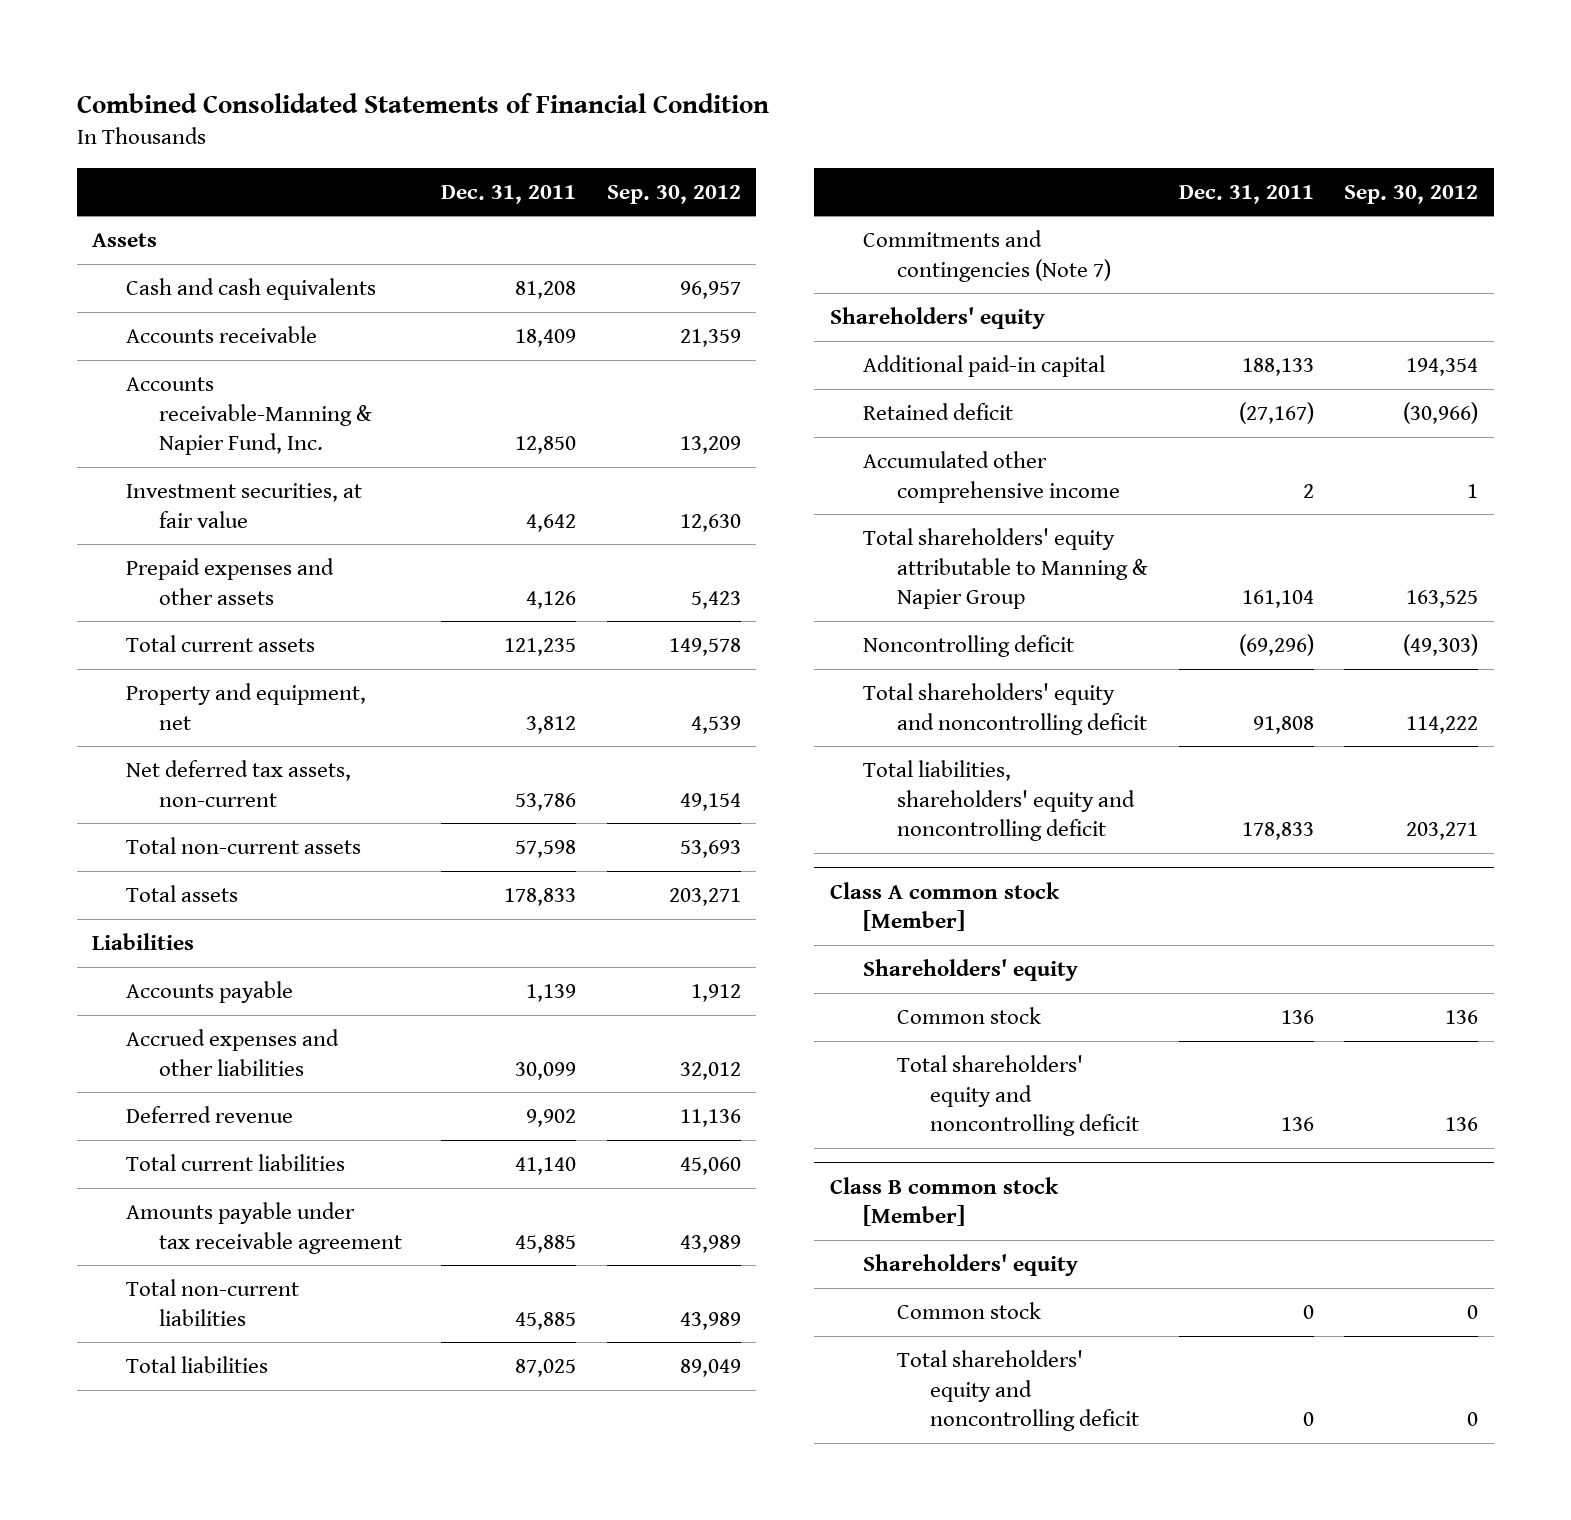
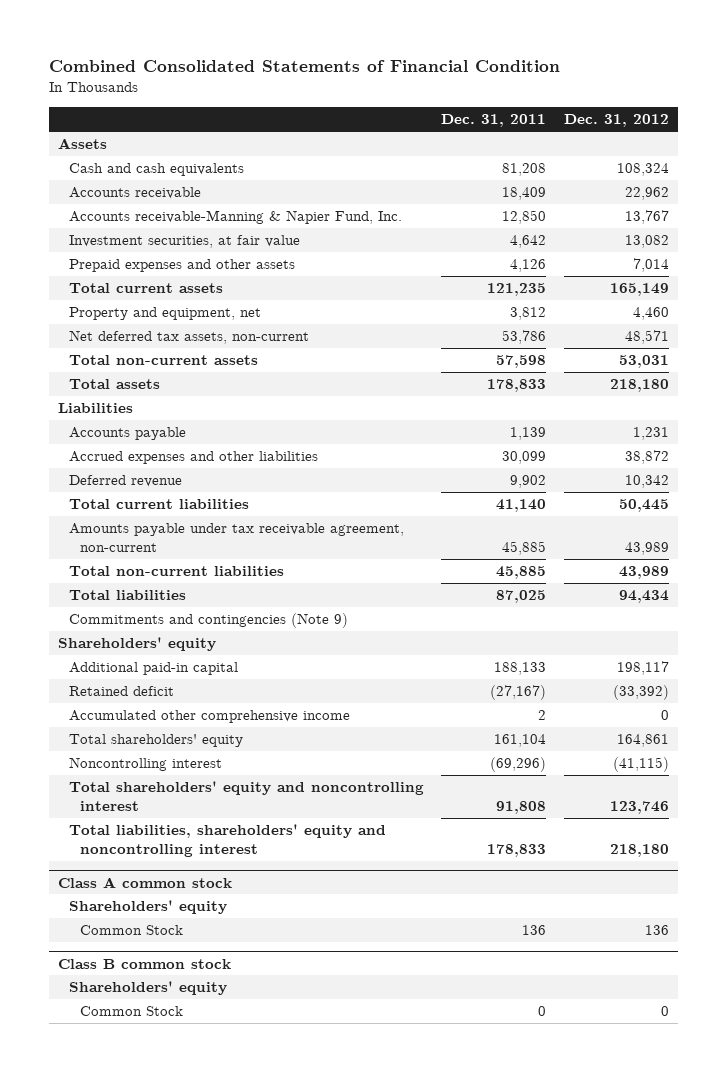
- | Dec. 31, 2011 | Sep. 30, 2012
+ | Dec. 31, 2011 | Dec. 31, 2012
- Amounts payable under tax receivable agreement | 45,885 | 43,989
+ Amounts payable under tax receivable agreement, non-current | 45,885 | 43,989
- Commitments and contingencies (Note 7)
+ Commitments and contingencies (Note 9)
- Total shareholders' equity attributable to Manning & Napier Group | 161,104 | 163,525
- Noncontrolling deficit | (69,296) | (49,303)
- Total shareholders' equity and noncontrolling deficit | 91,808 | 114,222
- Total liabilities, shareholders' equity and noncontrolling deficit | 178,833 | 203,271
- Class A common stock [Member]
+ Total shareholders' equity | 161,104 | 164,861
+ Noncontrolling interest | (69,296) | (41,115)
+ Total shareholders' equity and noncontrolling interest | 91,808 | 123,746
+ Total liabilities, shareholders' equity and noncontrolling interest | 178,833 | 218,180
+ Class A common stock
- Common stock | 136 | 136
- Total shareholders' equity and noncontrolling deficit | 136 | 136
- Class B common stock [Member]
+ Common Stock | 136 | 136
+ Class B common stock
- Common stock | 0 | 0
- Total shareholders' equity and noncontrolling deficit | 0 | 0
+ Common Stock | 0 | 0

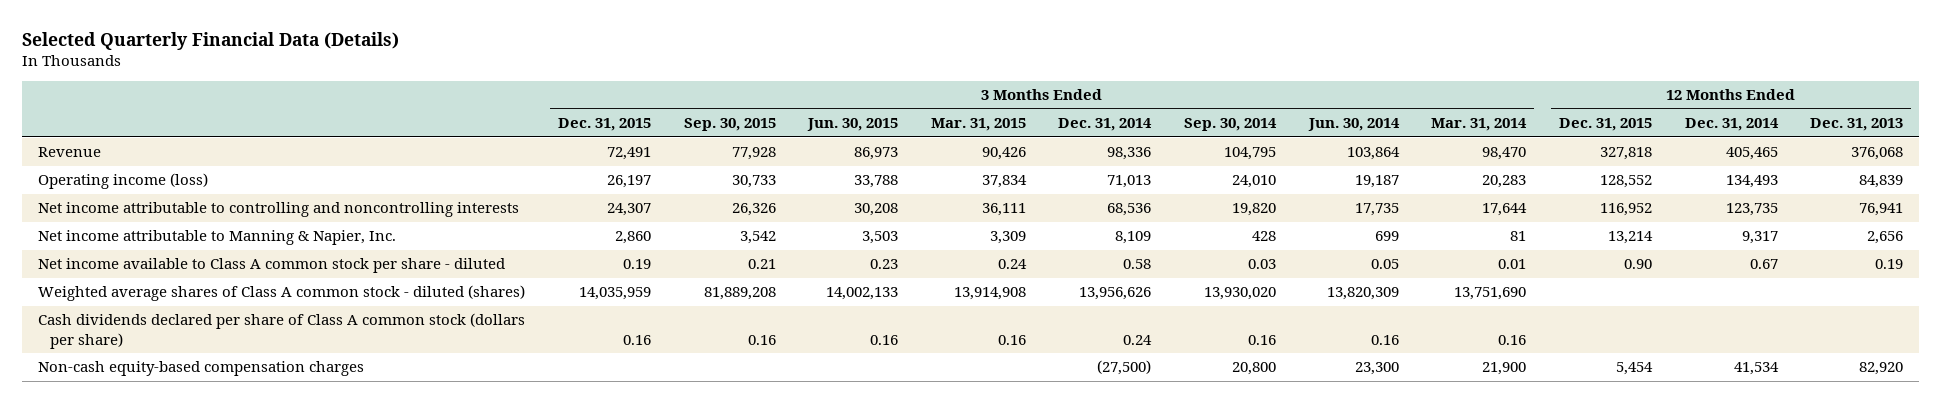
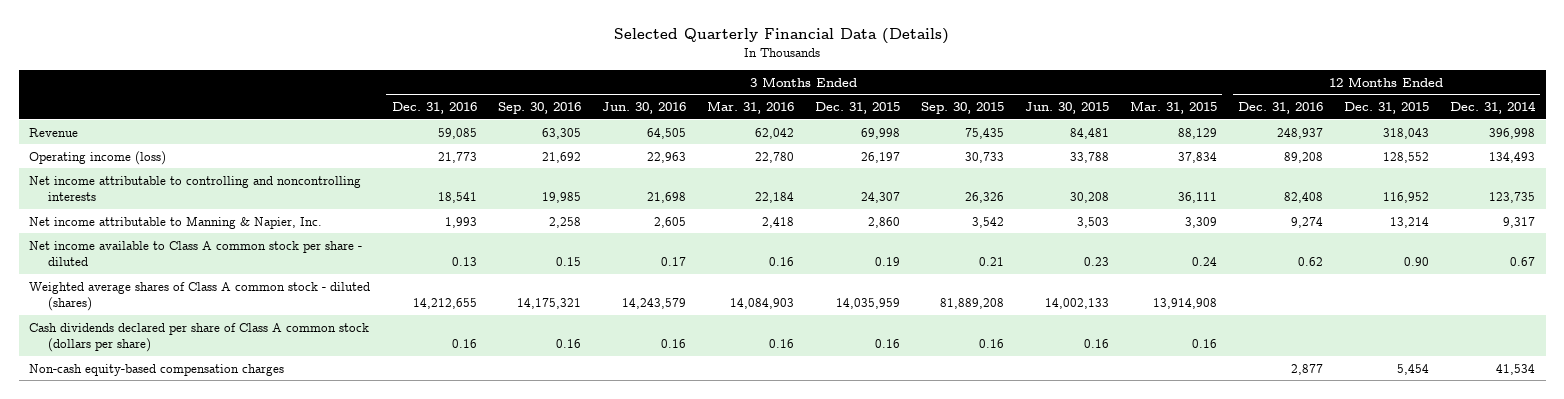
- | 3 Months Ended Dec. 31, 2015 | 3 Months Ended Sep. 30, 2015 | 3 Months Ended Jun. 30, 2015 | 3 Months Ended Mar. 31, 2015 | 3 Months Ended Dec. 31, 2014 | 3 Months Ended Sep. 30, 2014 | 3 Months Ended Jun. 30, 2014 | 3 Months Ended Mar. 31, 2014 | 12 Months Ended Dec. 31, 2015 | 12 Months Ended Dec. 31, 2014 | 12 Months Ended Dec. 31, 2013
+ | 3 Months Ended Dec. 31, 2016 | 3 Months Ended Sep. 30, 2016 | 3 Months Ended Jun. 30, 2016 | 3 Months Ended Mar. 31, 2016 | 3 Months Ended Dec. 31, 2015 | 3 Months Ended Sep. 30, 2015 | 3 Months Ended Jun. 30, 2015 | 3 Months Ended Mar. 31, 2015 | 12 Months Ended Dec. 31, 2016 | 12 Months Ended Dec. 31, 2015 | 12 Months Ended Dec. 31, 2014
- Revenue | 72,491 | 77,928 | 86,973 | 90,426 | 98,336 | 104,795 | 103,864 | 98,470 | 327,818 | 405,465 | 376,068
+ Revenue | 59,085 | 63,305 | 64,505 | 62,042 | 69,998 | 75,435 | 84,481 | 88,129 | 248,937 | 318,043 | 396,998

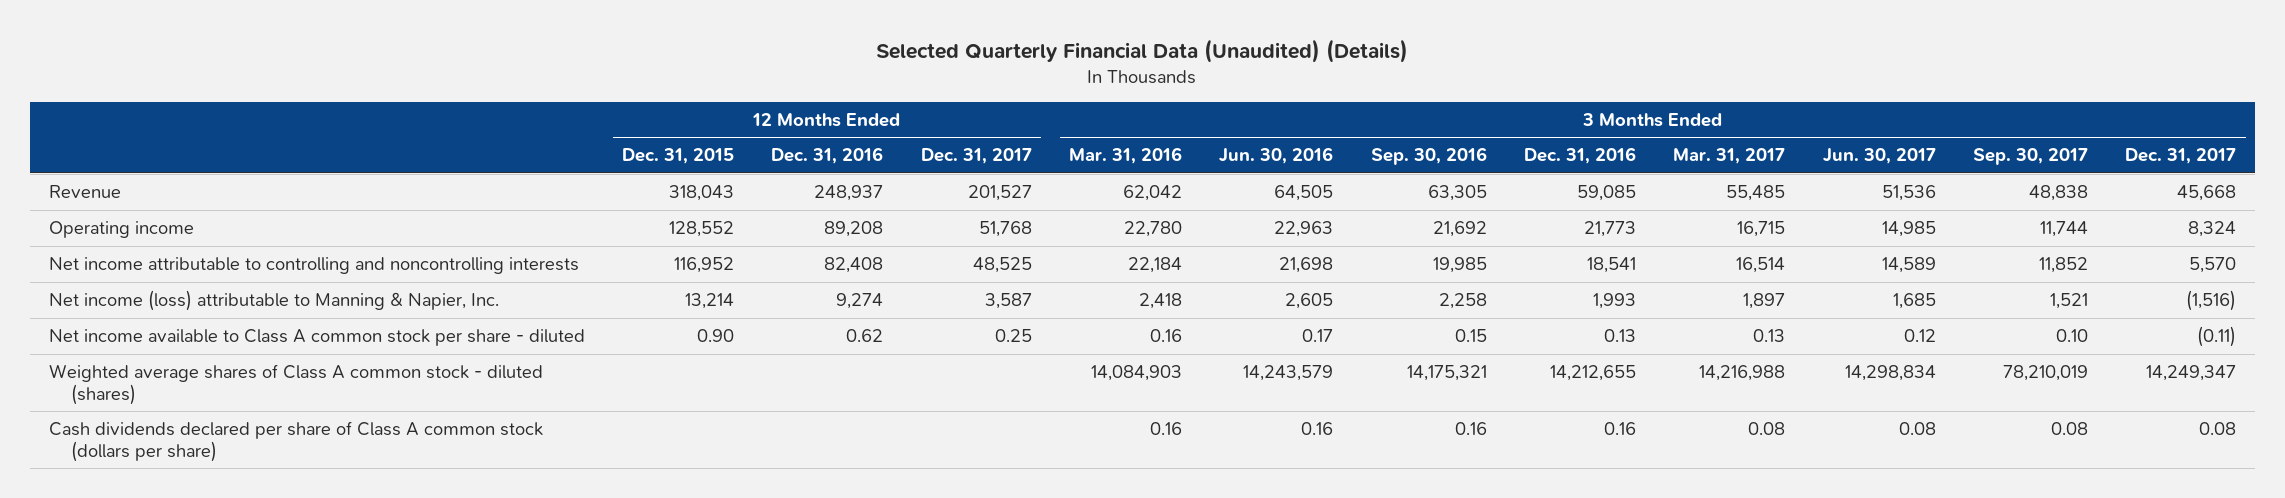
- Selected Quarterly Financial Data (Details)
+ Selected Quarterly Financial Data (Unaudited) (Details)
- | 3 Months Ended Dec. 31, 2016 | 3 Months Ended Sep. 30, 2016 | 3 Months Ended Jun. 30, 2016 | 3 Months Ended Mar. 31, 2016 | 3 Months Ended Dec. 31, 2015 | 3 Months Ended Sep. 30, 2015 | 3 Months Ended Jun. 30, 2015 | 3 Months Ended Mar. 31, 2015 | 12 Months Ended Dec. 31, 2016 | 12 Months Ended Dec. 31, 2015 | 12 Months Ended Dec. 31, 2014
+ | 12 Months Ended Dec. 31, 2015 | 12 Months Ended Dec. 31, 2016 | 12 Months Ended Dec. 31, 2017 | 3 Months Ended Mar. 31, 2016 | 3 Months Ended Jun. 30, 2016 | 3 Months Ended Sep. 30, 2016 | 3 Months Ended Dec. 31, 2016 | 3 Months Ended Mar. 31, 2017 | 3 Months Ended Jun. 30, 2017 | 3 Months Ended Sep. 30, 2017 | 3 Months Ended Dec. 31, 2017
- Operating income (loss) | 21,773 | 21,692 | 22,963 | 22,780 | 26,197 | 30,733 | 33,788 | 37,834 | 89,208 | 128,552 | 134,493
+ Operating income | 128,552 | 89,208 | 51,768 | 22,780 | 22,963 | 21,692 | 21,773 | 16,715 | 14,985 | 11,744 | 8,324
- Net income attributable to Manning & Napier, Inc. | 1,993 | 2,258 | 2,605 | 2,418 | 2,860 | 3,542 | 3,503 | 3,309 | 9,274 | 13,214 | 9,317
+ Net income (loss) attributable to Manning & Napier, Inc. | 13,214 | 9,274 | 3,587 | 2,418 | 2,605 | 2,258 | 1,993 | 1,897 | 1,685 | 1,521 | (1,516)
- Non-cash equity-based compensation charges | | | | | | | | | 2,877 | 5,454 | 41,534

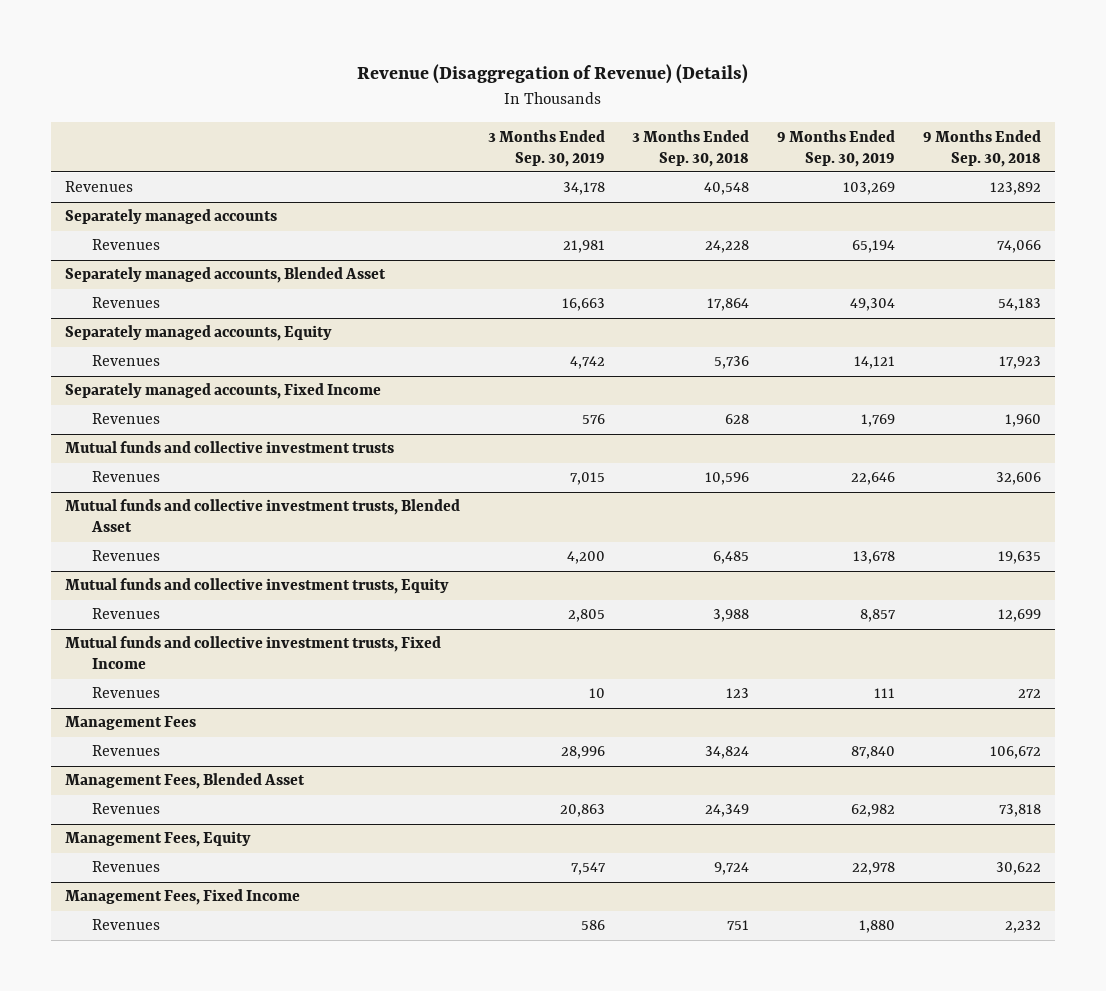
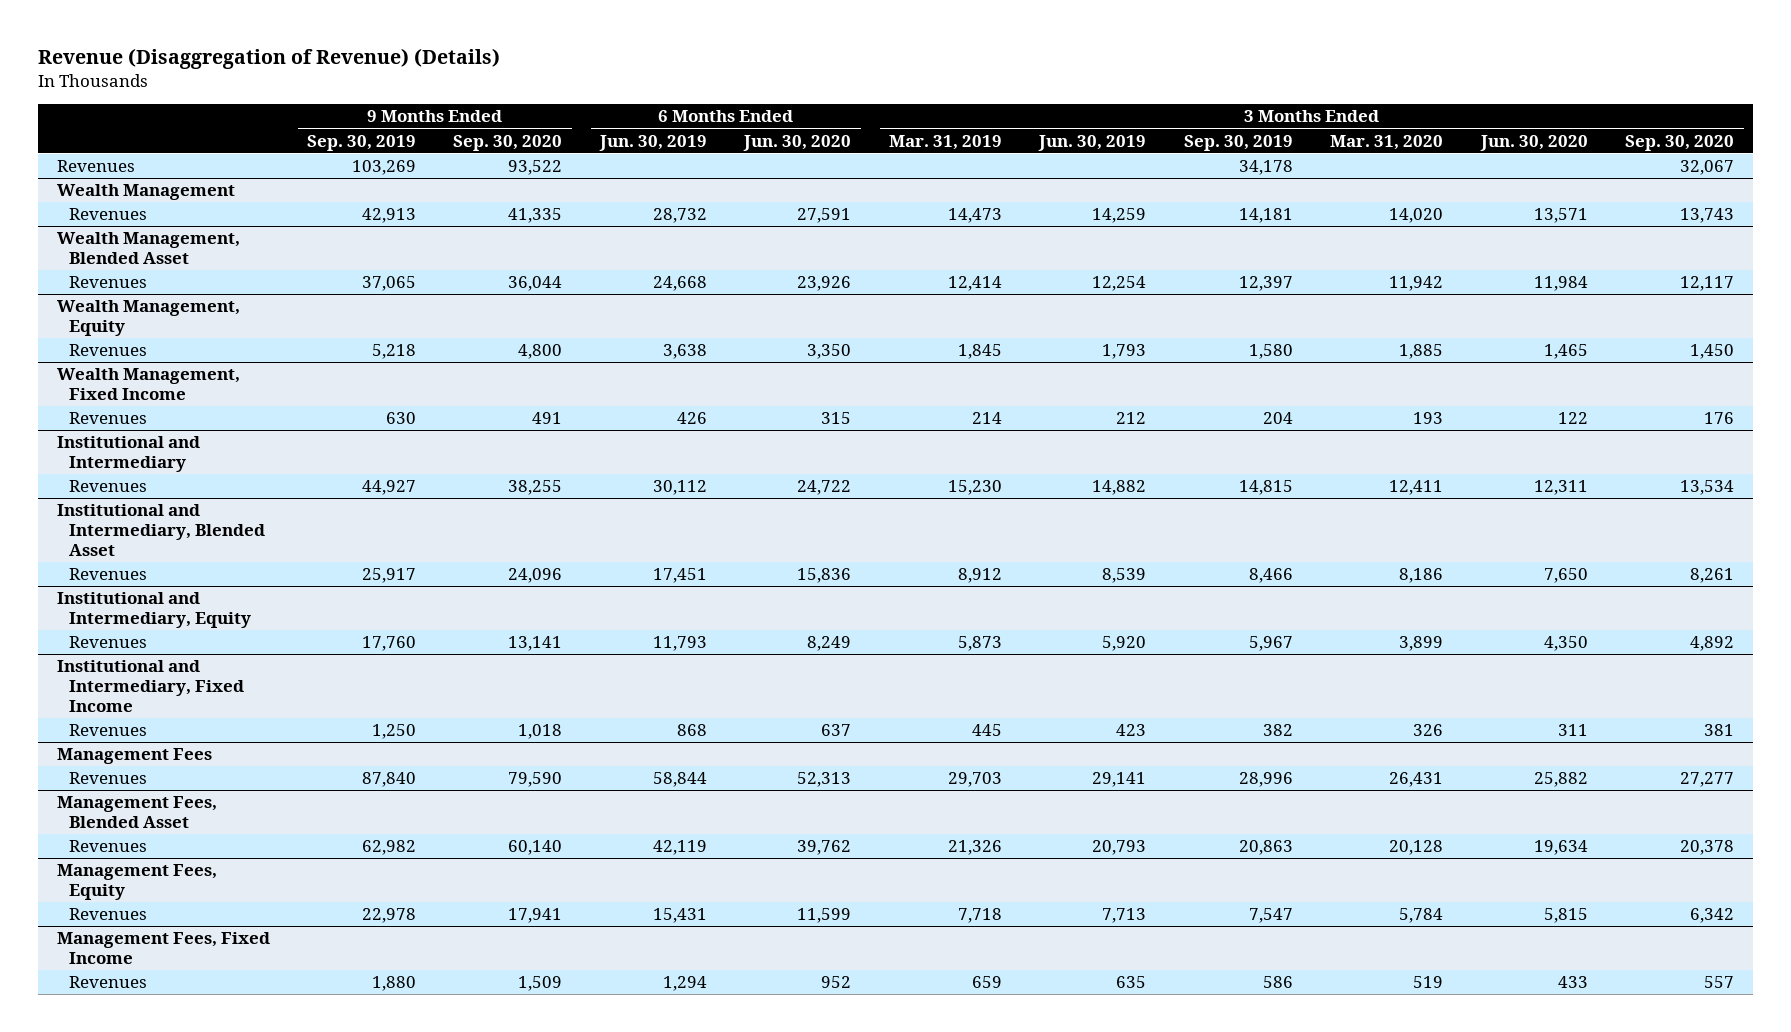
- | 3 Months Ended Sep. 30, 2019 | 3 Months Ended Sep. 30, 2018 | 9 Months Ended Sep. 30, 2019 | 9 Months Ended Sep. 30, 2018
+ | 9 Months Ended Sep. 30, 2019 | 9 Months Ended Sep. 30, 2020 | 6 Months Ended Jun. 30, 2019 | 6 Months Ended Jun. 30, 2020 | 3 Months Ended Mar. 31, 2019 | 3 Months Ended Jun. 30, 2019 | 3 Months Ended Sep. 30, 2019 | 3 Months Ended Mar. 31, 2020 | 3 Months Ended Jun. 30, 2020 | 3 Months Ended Sep. 30, 2020
- Separately managed accounts
- Revenues | 21,981 | 24,228 | 65,194 | 74,066
- Separately managed accounts, Blended Asset
- Revenues | 16,663 | 17,864 | 49,304 | 54,183
- Separately managed accounts, Equity
- Revenues | 4,742 | 5,736 | 14,121 | 17,923
- Separately managed accounts, Fixed Income
- Revenues | 576 | 628 | 1,769 | 1,960
- Mutual funds and collective investment trusts
- Revenues | 7,015 | 10,596 | 22,646 | 32,606
- Mutual funds and collective investment trusts, Blended Asset
- Revenues | 4,200 | 6,485 | 13,678 | 19,635
- Mutual funds and collective investment trusts, Equity
- Revenues | 2,805 | 3,988 | 8,857 | 12,699
- Mutual funds and collective investment trusts, Fixed Income
- Revenues | 10 | 123 | 111 | 272
+ Wealth Management
+ Revenues | 42,913 | 41,335 | 28,732 | 27,591 | 14,473 | 14,259 | 14,181 | 14,020 | 13,571 | 13,743
+ Wealth Management, Blended Asset
+ Revenues | 37,065 | 36,044 | 24,668 | 23,926 | 12,414 | 12,254 | 12,397 | 11,942 | 11,984 | 12,117
+ Wealth Management, Equity
+ Revenues | 5,218 | 4,800 | 3,638 | 3,350 | 1,845 | 1,793 | 1,580 | 1,885 | 1,465 | 1,450
+ Wealth Management, Fixed Income
+ Revenues | 630 | 491 | 426 | 315 | 214 | 212 | 204 | 193 | 122 | 176
+ Institutional and Intermediary
+ Revenues | 44,927 | 38,255 | 30,112 | 24,722 | 15,230 | 14,882 | 14,815 | 12,411 | 12,311 | 13,534
+ Institutional and Intermediary, Blended Asset
+ Revenues | 25,917 | 24,096 | 17,451 | 15,836 | 8,912 | 8,539 | 8,466 | 8,186 | 7,650 | 8,261
+ Institutional and Intermediary, Equity
+ Revenues | 17,760 | 13,141 | 11,793 | 8,249 | 5,873 | 5,920 | 5,967 | 3,899 | 4,350 | 4,892
+ Institutional and Intermediary, Fixed Income
+ Revenues | 1,250 | 1,018 | 868 | 637 | 445 | 423 | 382 | 326 | 311 | 381

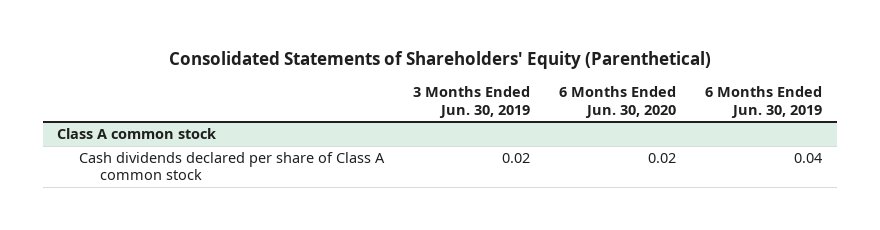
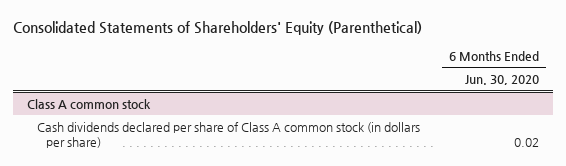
- | 3 Months Ended Jun. 30, 2019 | 6 Months Ended Jun. 30, 2020 | 6 Months Ended Jun. 30, 2019
+ | 6 Months Ended Jun. 30, 2020
@ Class A common stock
- Cash dividends declared per share of Class A common stock | 0.02 | 0.02 | 0.04
+ Cash dividends declared per share of Class A common stock (in dollars per share) | 0.02

